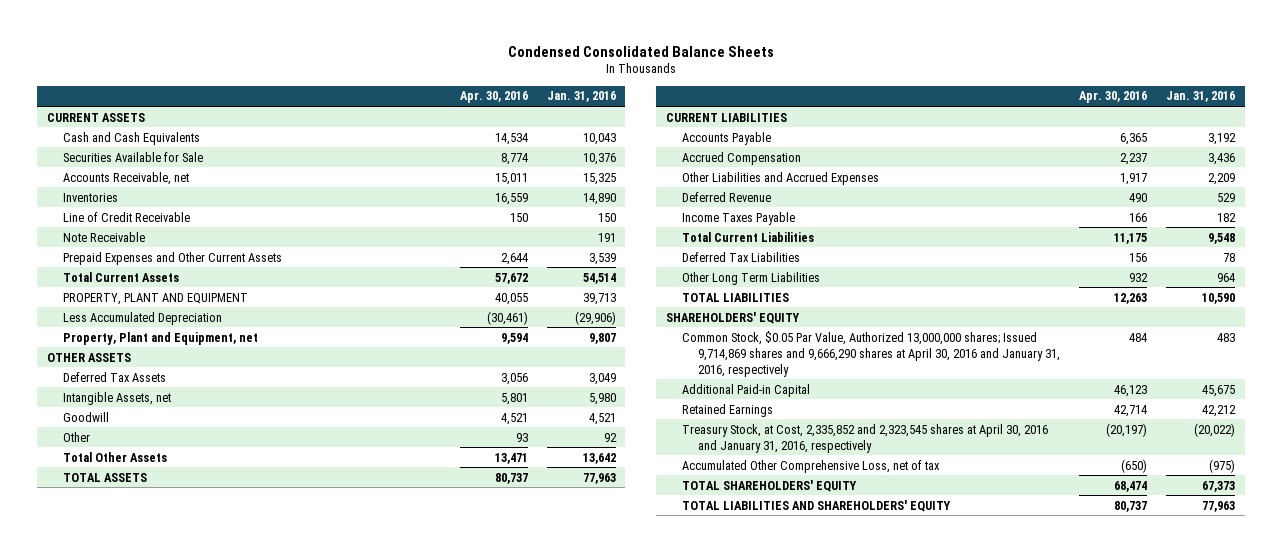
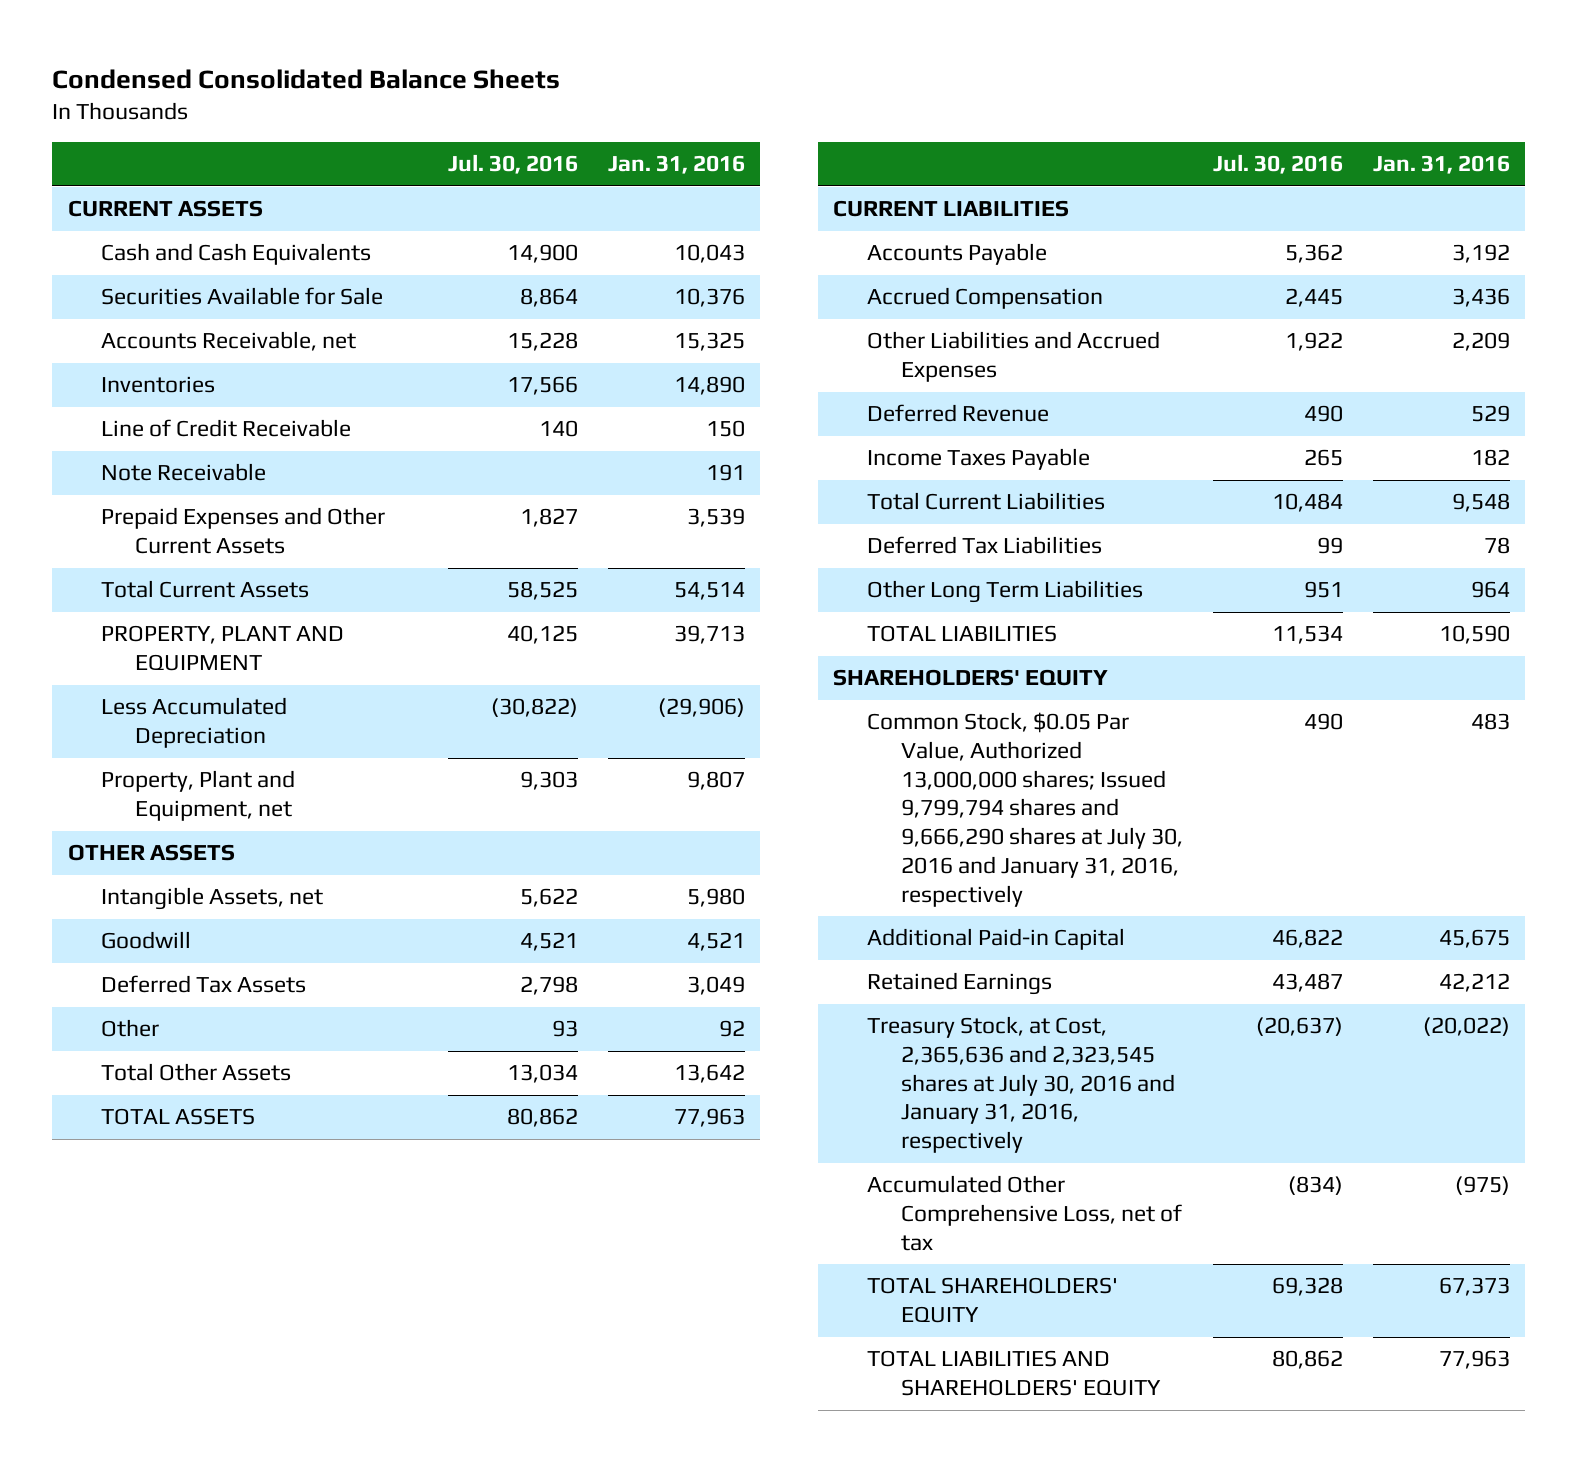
- | Apr. 30, 2016 | Jan. 31, 2016
+ | Jul. 30, 2016 | Jan. 31, 2016
moved down: Deferred Tax Assets | 2,798 | 3,049
- Common Stock, $0.05 Par Value, Authorized 13,000,000 shares; Issued 9,714,869 shares and 9,666,290 shares at April 30, 2016 and January 31, 2016, respectively | 484 | 483
+ Common Stock, $0.05 Par Value, Authorized 13,000,000 shares; Issued 9,799,794 shares and 9,666,290 shares at July 30, 2016 and January 31, 2016, respectively | 490 | 483
- Treasury Stock, at Cost, 2,335,852 and 2,323,545 shares at April 30, 2016 and January 31, 2016, respectively | (20,197) | (20,022)
+ Treasury Stock, at Cost, 2,365,636 and 2,323,545 shares at July 30, 2016 and January 31, 2016, respectively | (20,637) | (20,022)

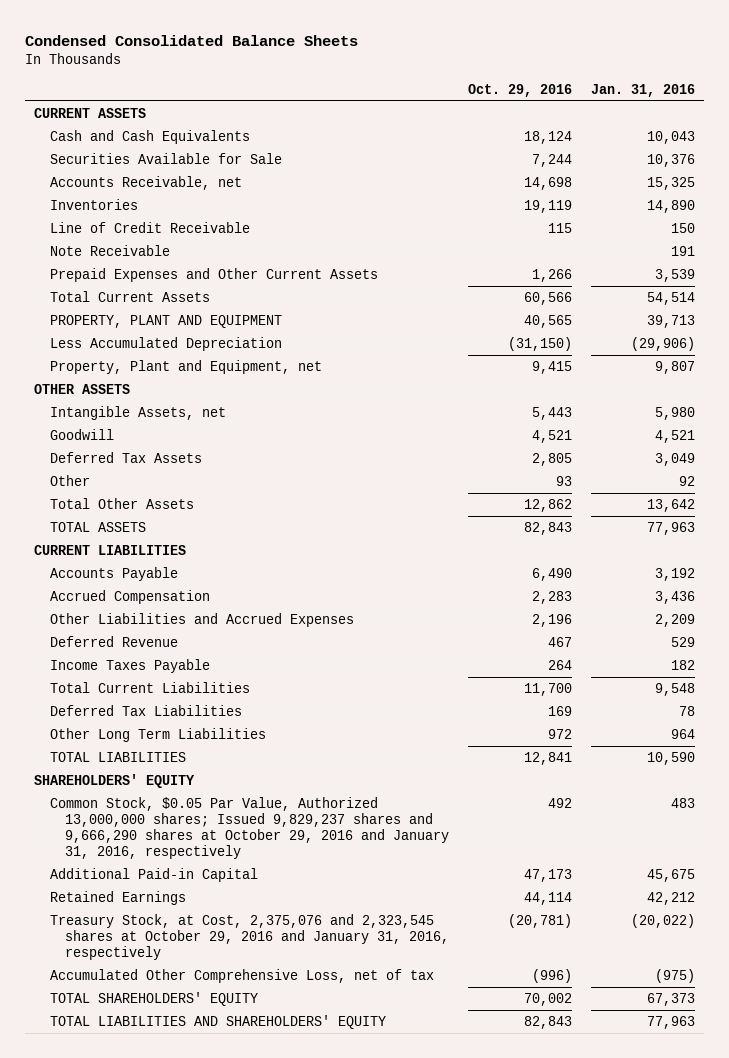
- | Jul. 30, 2016 | Jan. 31, 2016
+ | Oct. 29, 2016 | Jan. 31, 2016
- Common Stock, $0.05 Par Value, Authorized 13,000,000 shares; Issued 9,799,794 shares and 9,666,290 shares at July 30, 2016 and January 31, 2016, respectively | 490 | 483
+ Common Stock, $0.05 Par Value, Authorized 13,000,000 shares; Issued 9,829,237 shares and 9,666,290 shares at October 29, 2016 and January 31, 2016, respectively | 492 | 483
- Treasury Stock, at Cost, 2,365,636 and 2,323,545 shares at July 30, 2016 and January 31, 2016, respectively | (20,637) | (20,022)
+ Treasury Stock, at Cost, 2,375,076 and 2,323,545 shares at October 29, 2016 and January 31, 2016, respectively | (20,781) | (20,022)

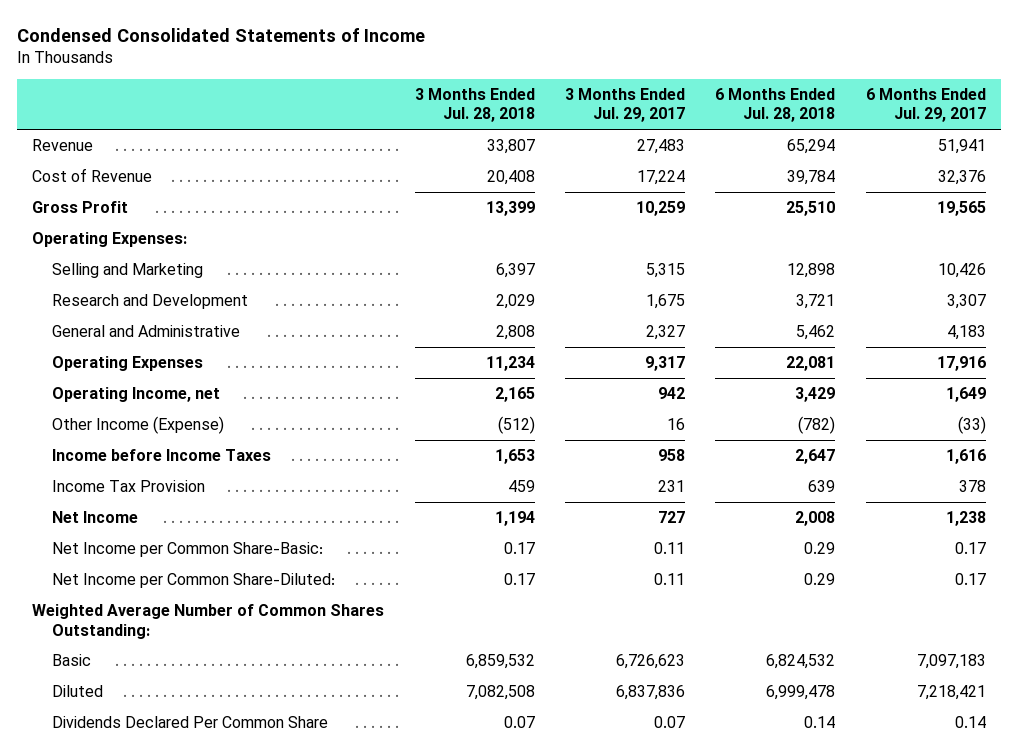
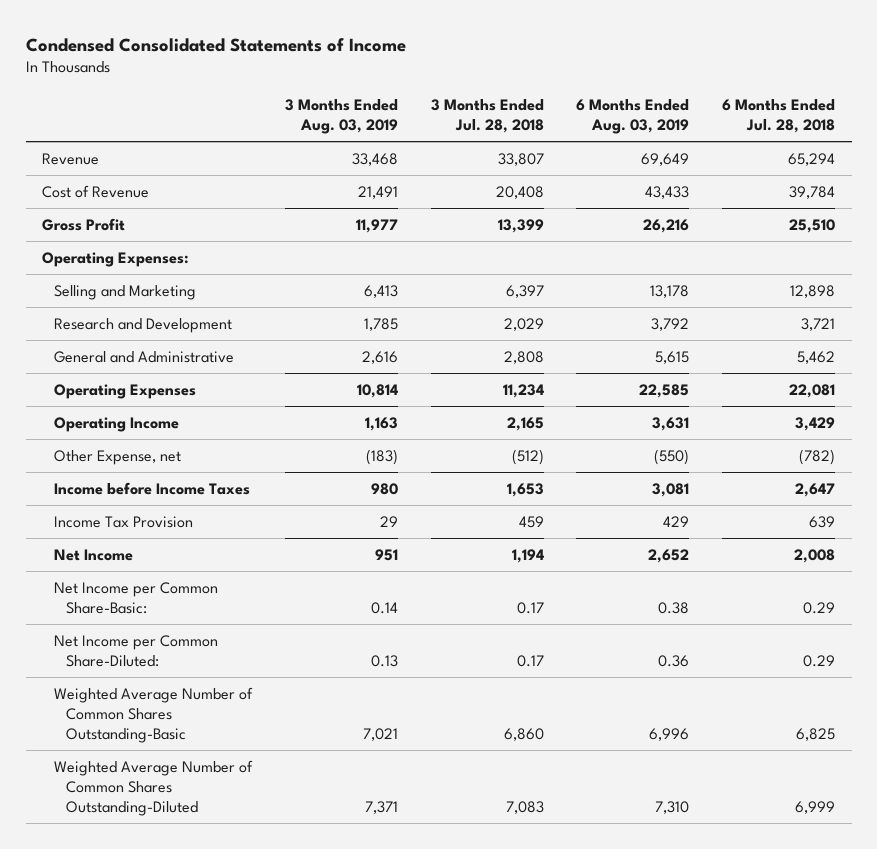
- | 3 Months Ended Jul. 28, 2018 | 3 Months Ended Jul. 29, 2017 | 6 Months Ended Jul. 28, 2018 | 6 Months Ended Jul. 29, 2017
+ | 3 Months Ended Aug. 03, 2019 | 3 Months Ended Jul. 28, 2018 | 6 Months Ended Aug. 03, 2019 | 6 Months Ended Jul. 28, 2018
- Operating Income, net | 2,165 | 942 | 3,429 | 1,649
- Other Income (Expense) | (512) | 16 | (782) | (33)
+ Operating Income | 1,163 | 2,165 | 3,631 | 3,429
+ Other Expense, net | (183) | (512) | (550) | (782)
- Weighted Average Number of Common Shares Outstanding:
- Basic | 6,859,532 | 6,726,623 | 6,824,532 | 7,097,183
- Diluted | 7,082,508 | 6,837,836 | 6,999,478 | 7,218,421
- Dividends Declared Per Common Share | 0.07 | 0.07 | 0.14 | 0.14
+ Weighted Average Number of Common Shares Outstanding-Basic | 7,021 | 6,860 | 6,996 | 6,825
+ Weighted Average Number of Common Shares Outstanding-Diluted | 7,371 | 7,083 | 7,310 | 6,999

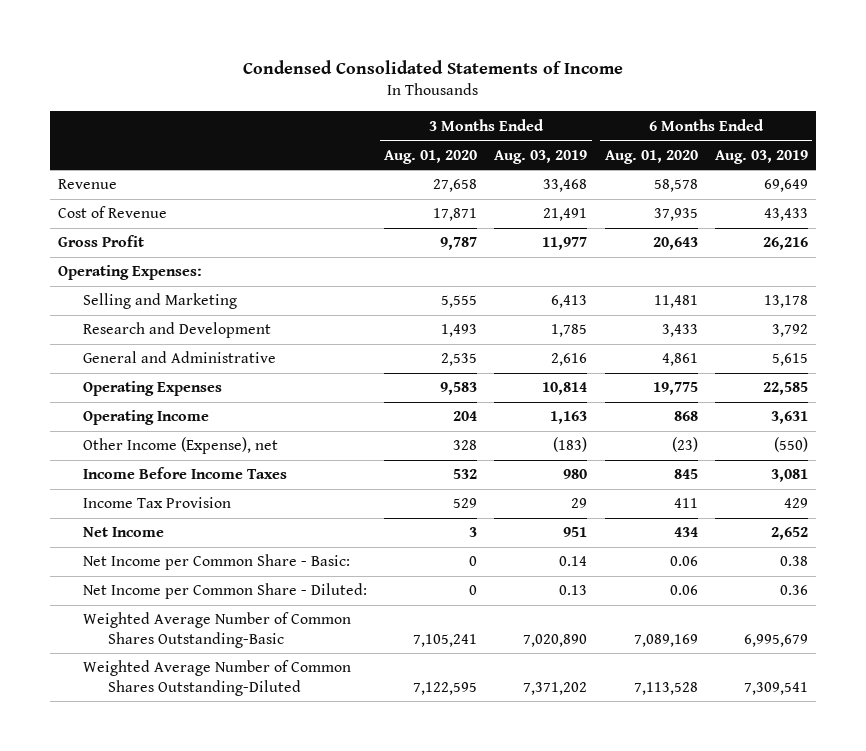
- | 3 Months Ended Aug. 03, 2019 | 3 Months Ended Jul. 28, 2018 | 6 Months Ended Aug. 03, 2019 | 6 Months Ended Jul. 28, 2018
+ | 3 Months Ended Aug. 01, 2020 | 3 Months Ended Aug. 03, 2019 | 6 Months Ended Aug. 01, 2020 | 6 Months Ended Aug. 03, 2019
- Other Expense, net | (183) | (512) | (550) | (782)
- Income before Income Taxes | 980 | 1,653 | 3,081 | 2,647
+ Other Income (Expense), net | 328 | (183) | (23) | (550)
+ Income Before Income Taxes | 532 | 980 | 845 | 3,081
- Net Income per Common Share-Basic: | 0.14 | 0.17 | 0.38 | 0.29
- Net Income per Common Share-Diluted: | 0.13 | 0.17 | 0.36 | 0.29
- Weighted Average Number of Common Shares Outstanding-Basic | 7,021 | 6,860 | 6,996 | 6,825
- Weighted Average Number of Common Shares Outstanding-Diluted | 7,371 | 7,083 | 7,310 | 6,999
+ Net Income per Common Share - Basic: | 0 | 0.14 | 0.06 | 0.38
+ Net Income per Common Share - Diluted: | 0 | 0.13 | 0.06 | 0.36
+ Weighted Average Number of Common Shares Outstanding-Basic | 7,105,241 | 7,020,890 | 7,089,169 | 6,995,679
+ Weighted Average Number of Common Shares Outstanding-Diluted | 7,122,595 | 7,371,202 | 7,113,528 | 7,309,541

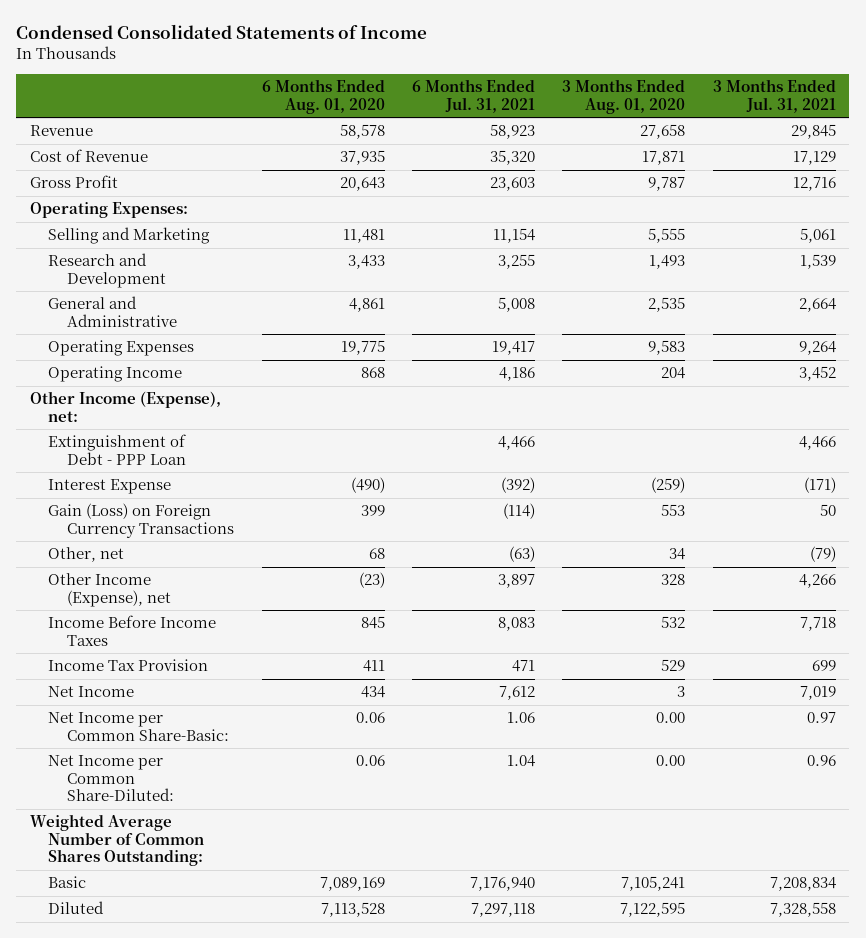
- | 3 Months Ended Aug. 01, 2020 | 3 Months Ended Aug. 03, 2019 | 6 Months Ended Aug. 01, 2020 | 6 Months Ended Aug. 03, 2019
+ | 6 Months Ended Aug. 01, 2020 | 6 Months Ended Jul. 31, 2021 | 3 Months Ended Aug. 01, 2020 | 3 Months Ended Jul. 31, 2021
+ Other Income (Expense), net:
+ Extinguishment of Debt - PPP Loan | | 4,466 | | 4,466
+ Interest Expense | (490) | (392) | (259) | (171)
+ Gain (Loss) on Foreign Currency Transactions | 399 | (114) | 553 | 50
+ Other, net | 68 | (63) | 34 | (79)
- Net Income per Common Share - Basic: | 0 | 0.14 | 0.06 | 0.38
- Net Income per Common Share - Diluted: | 0 | 0.13 | 0.06 | 0.36
- Weighted Average Number of Common Shares Outstanding-Basic | 7,105,241 | 7,020,890 | 7,089,169 | 6,995,679
- Weighted Average Number of Common Shares Outstanding-Diluted | 7,122,595 | 7,371,202 | 7,113,528 | 7,309,541
+ Net Income per Common Share-Basic: | 0.06 | 1.06 | 0.00 | 0.97
+ Net Income per Common Share-Diluted: | 0.06 | 1.04 | 0.00 | 0.96
+ Weighted Average Number of Common Shares Outstanding:
+ Basic | 7,089,169 | 7,176,940 | 7,105,241 | 7,208,834
+ Diluted | 7,113,528 | 7,297,118 | 7,122,595 | 7,328,558

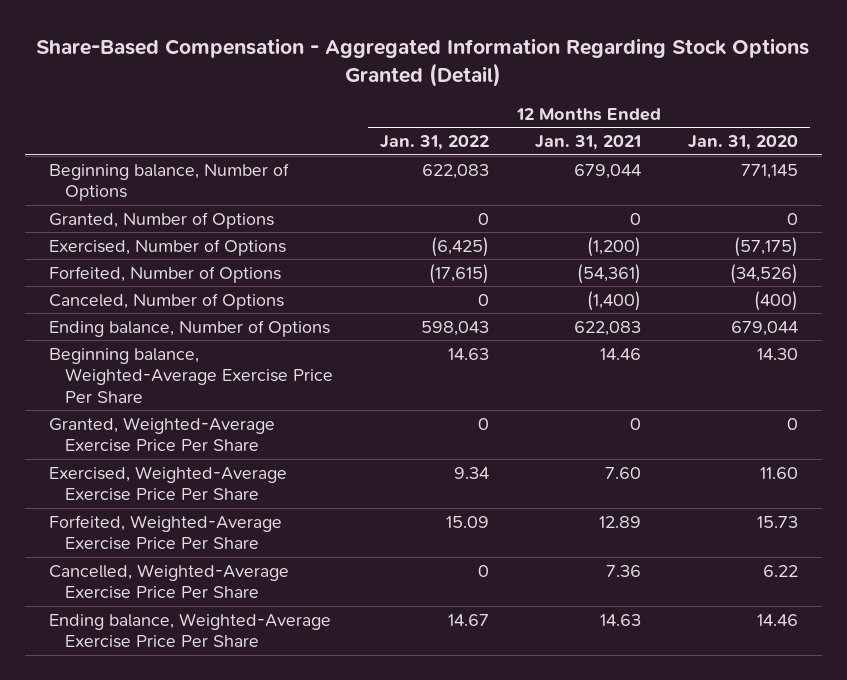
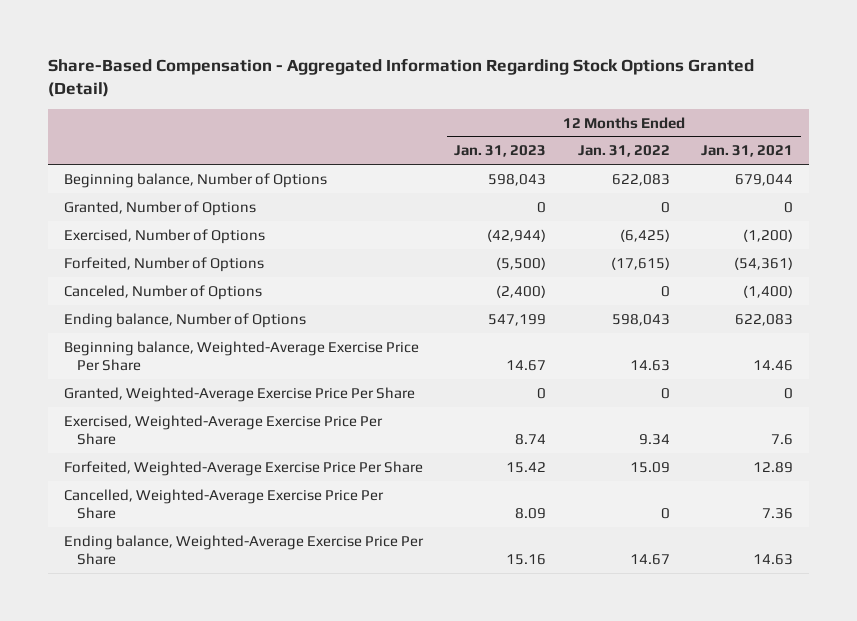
- | 12 Months Ended Jan. 31, 2022 | 12 Months Ended Jan. 31, 2021 | 12 Months Ended Jan. 31, 2020
+ | 12 Months Ended Jan. 31, 2023 | 12 Months Ended Jan. 31, 2022 | 12 Months Ended Jan. 31, 2021
- Exercised, Weighted-Average Exercise Price Per Share | 9.34 | 7.60 | 11.60
+ Exercised, Weighted-Average Exercise Price Per Share | 8.74 | 9.34 | 7.6

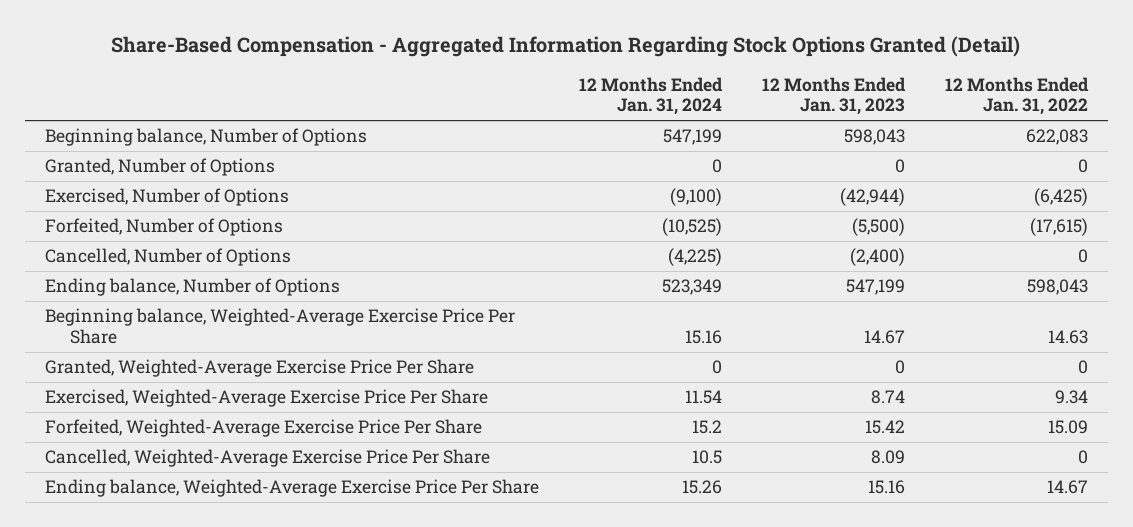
- | 12 Months Ended Jan. 31, 2023 | 12 Months Ended Jan. 31, 2022 | 12 Months Ended Jan. 31, 2021
+ | 12 Months Ended Jan. 31, 2024 | 12 Months Ended Jan. 31, 2023 | 12 Months Ended Jan. 31, 2022
- Canceled, Number of Options | (2,400) | 0 | (1,400)
+ Cancelled, Number of Options | (4,225) | (2,400) | 0

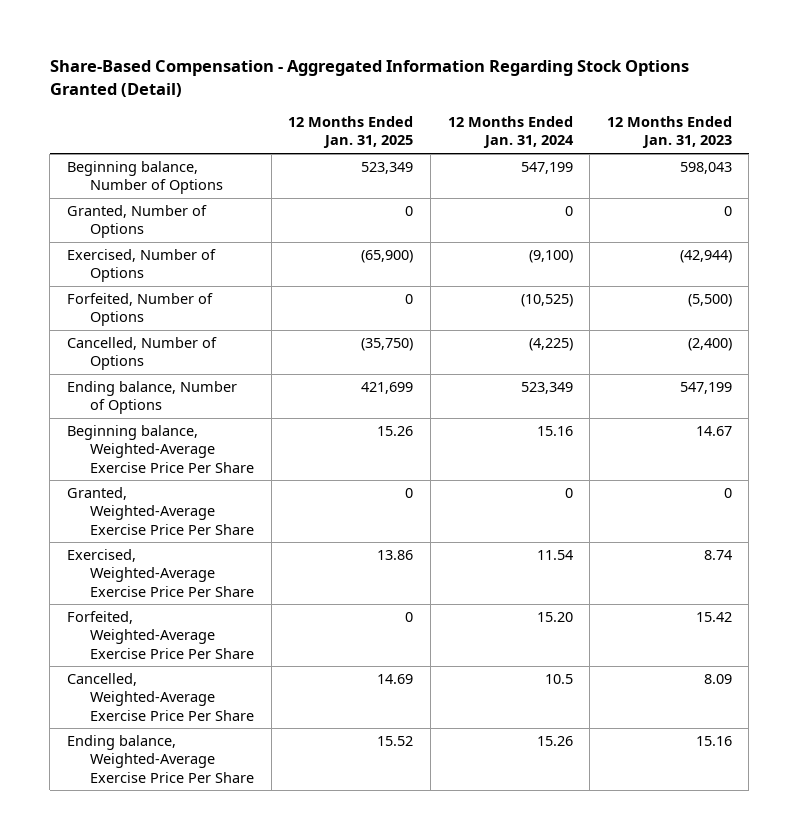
- | 12 Months Ended Jan. 31, 2024 | 12 Months Ended Jan. 31, 2023 | 12 Months Ended Jan. 31, 2022
+ | 12 Months Ended Jan. 31, 2025 | 12 Months Ended Jan. 31, 2024 | 12 Months Ended Jan. 31, 2023
- Forfeited, Weighted-Average Exercise Price Per Share | 15.2 | 15.42 | 15.09
+ Forfeited, Weighted-Average Exercise Price Per Share | 0 | 15.20 | 15.42

